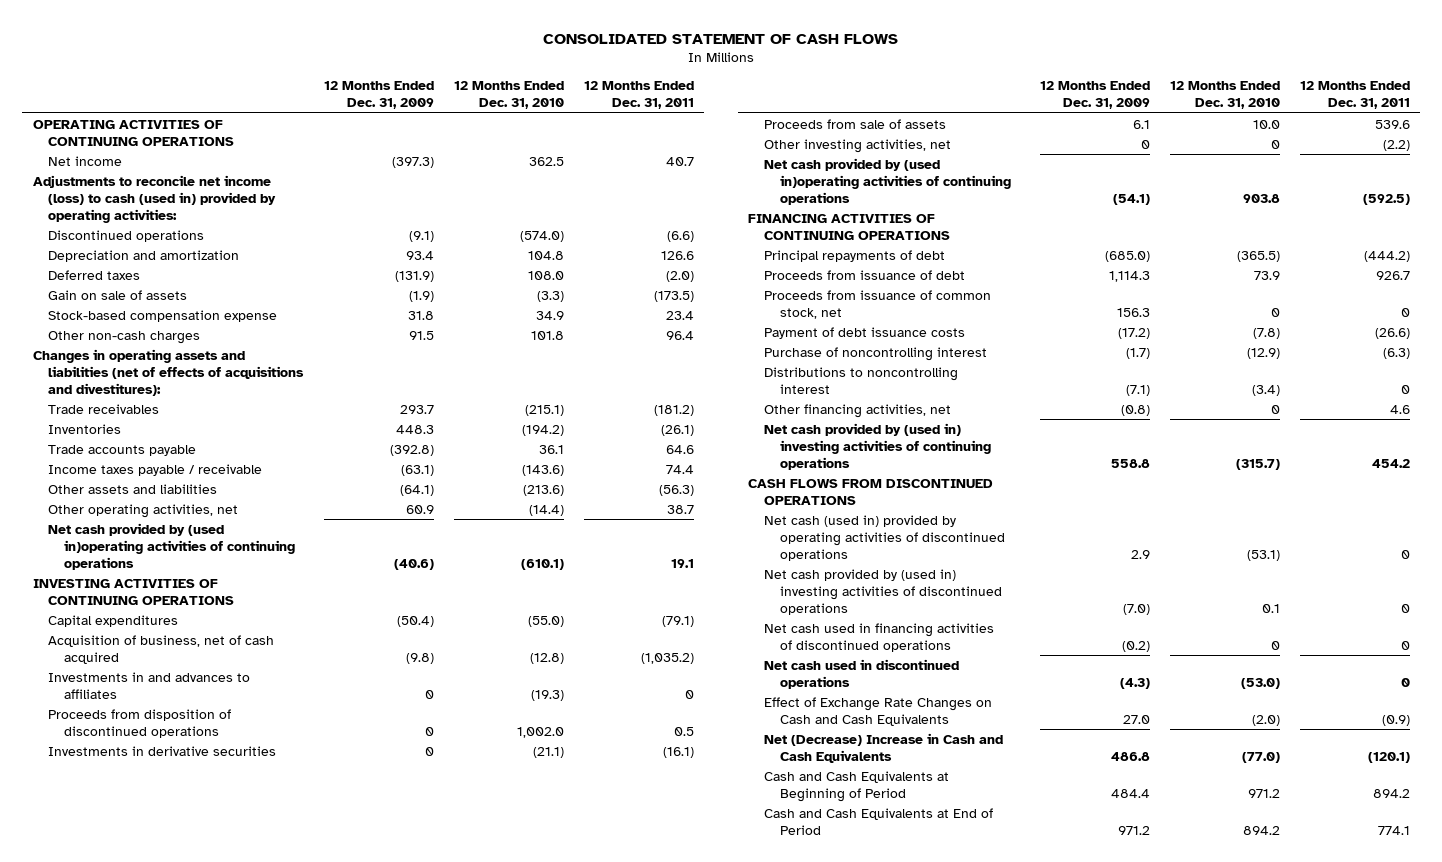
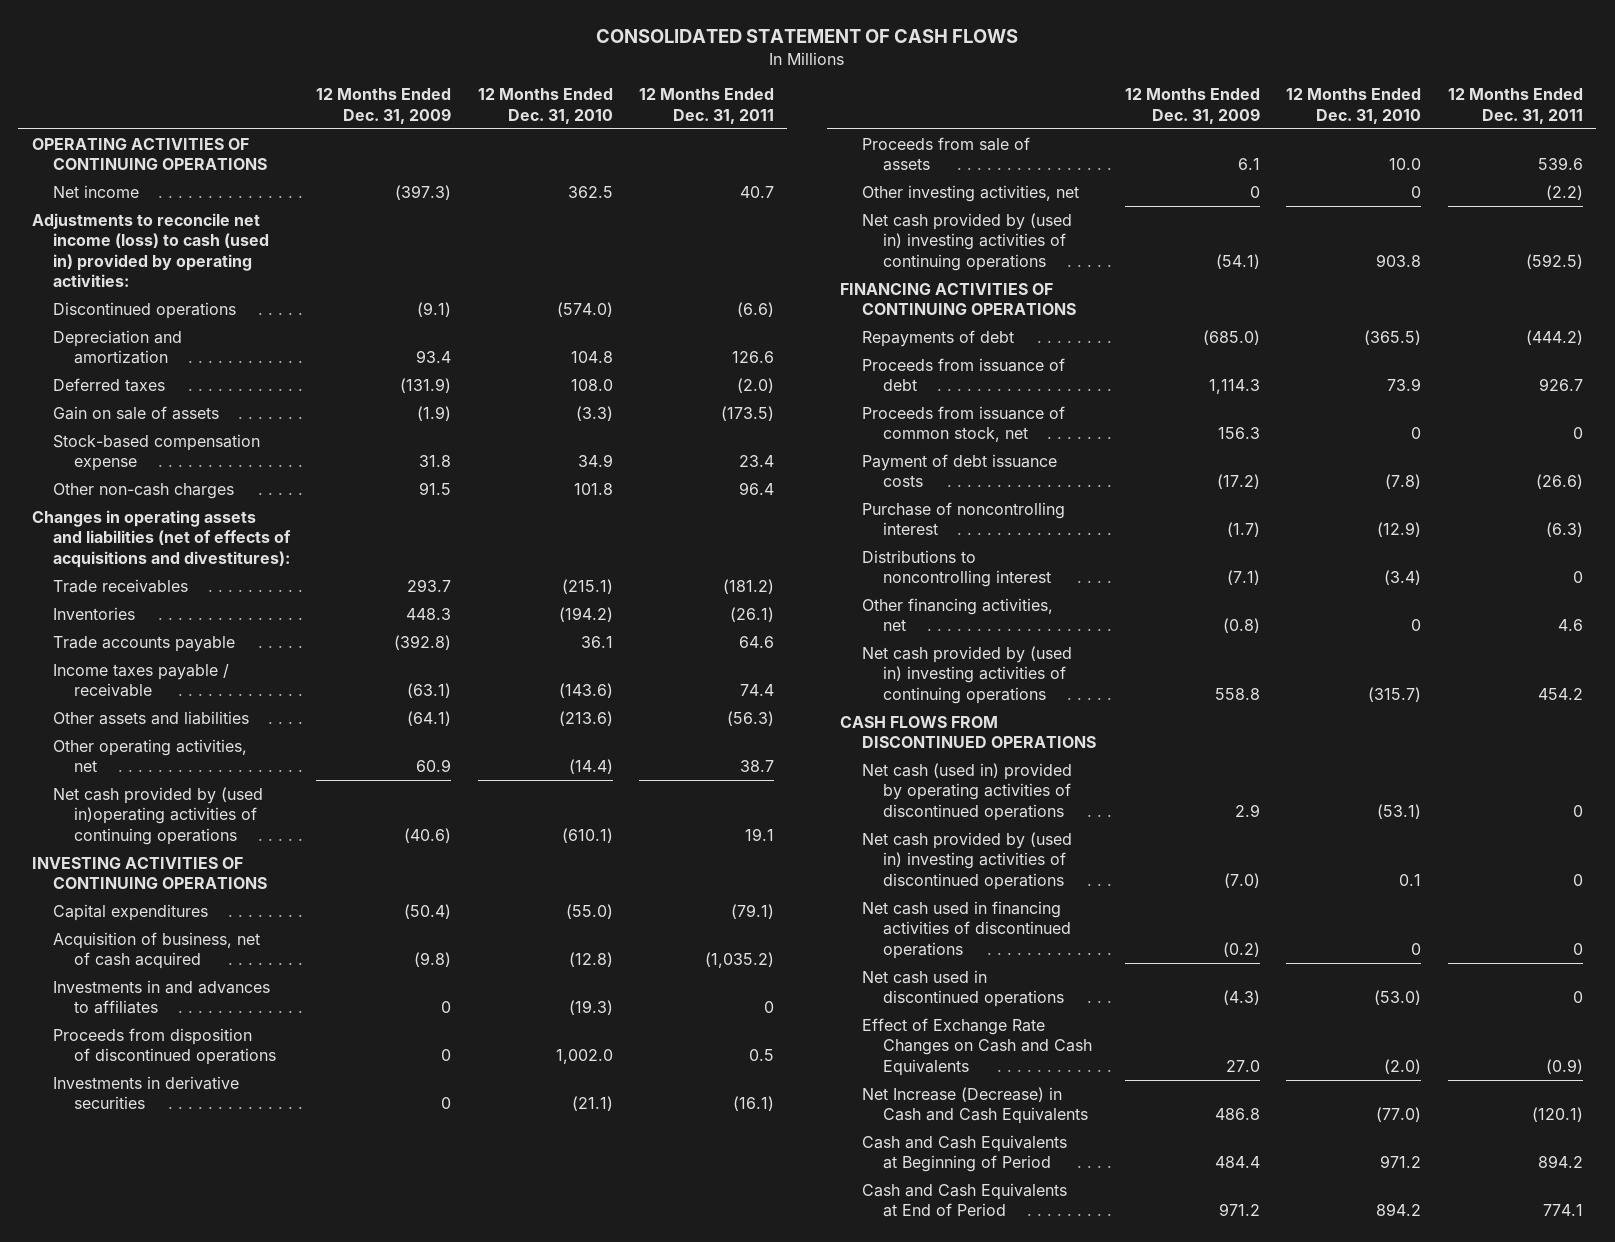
- Net cash provided by (used in)operating activities of continuing operations | (54.1) | 903.8 | (592.5)
+ Net cash provided by (used in) investing activities of continuing operations | (54.1) | 903.8 | (592.5)
- Principal repayments of debt | (685.0) | (365.5) | (444.2)
+ Repayments of debt | (685.0) | (365.5) | (444.2)
- Net (Decrease) Increase in Cash and Cash Equivalents | 486.8 | (77.0) | (120.1)
+ Net Increase (Decrease) in Cash and Cash Equivalents | 486.8 | (77.0) | (120.1)

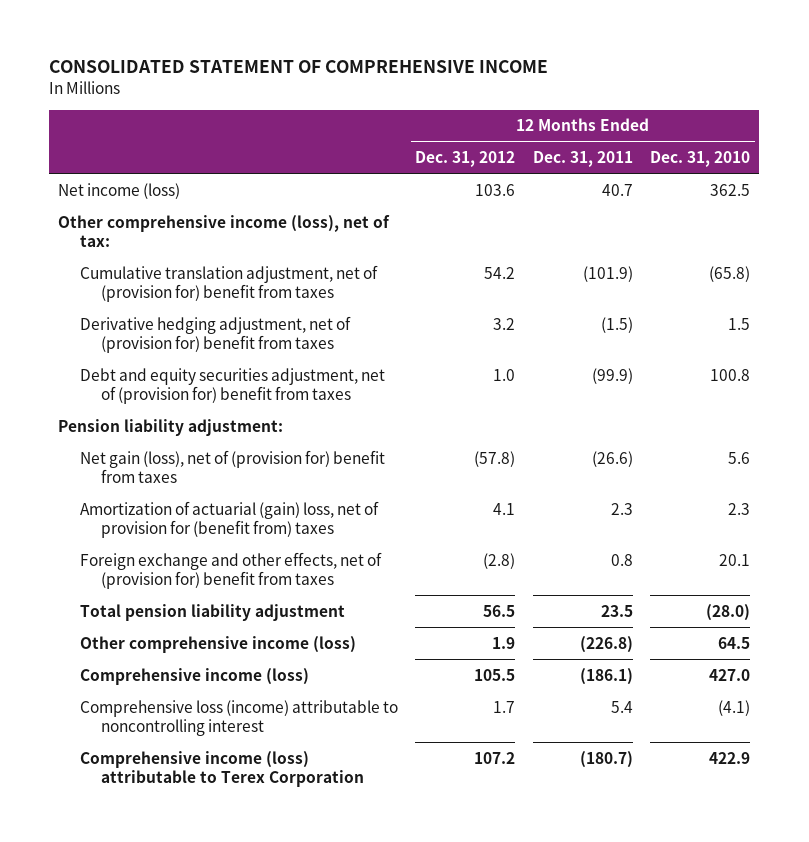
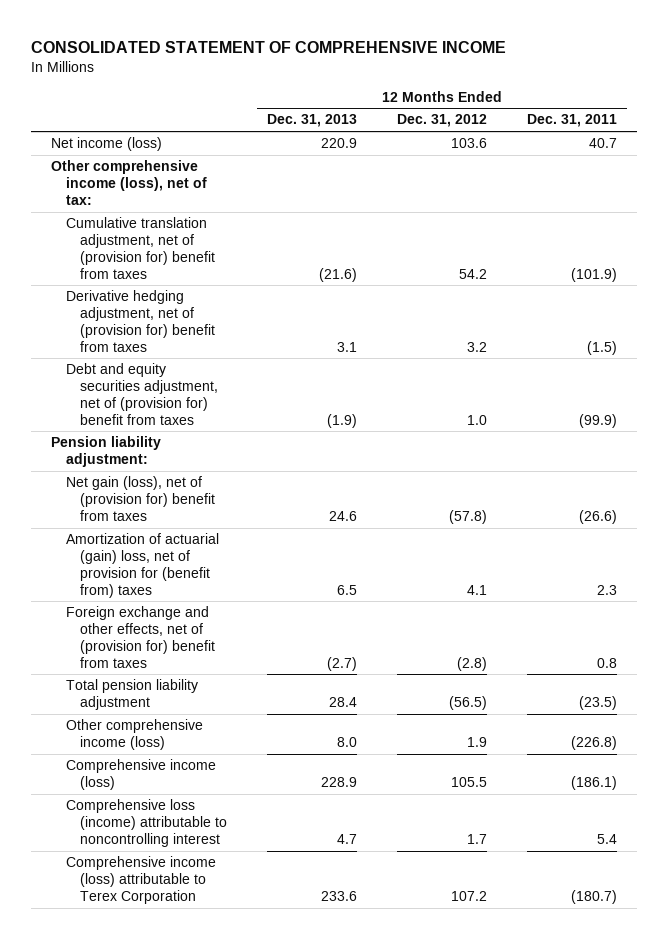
- | 12 Months Ended Dec. 31, 2012 | 12 Months Ended Dec. 31, 2011 | 12 Months Ended Dec. 31, 2010
+ | 12 Months Ended Dec. 31, 2013 | 12 Months Ended Dec. 31, 2012 | 12 Months Ended Dec. 31, 2011
- Total pension liability adjustment | 56.5 | 23.5 | (28.0)
+ Total pension liability adjustment | 28.4 | (56.5) | (23.5)

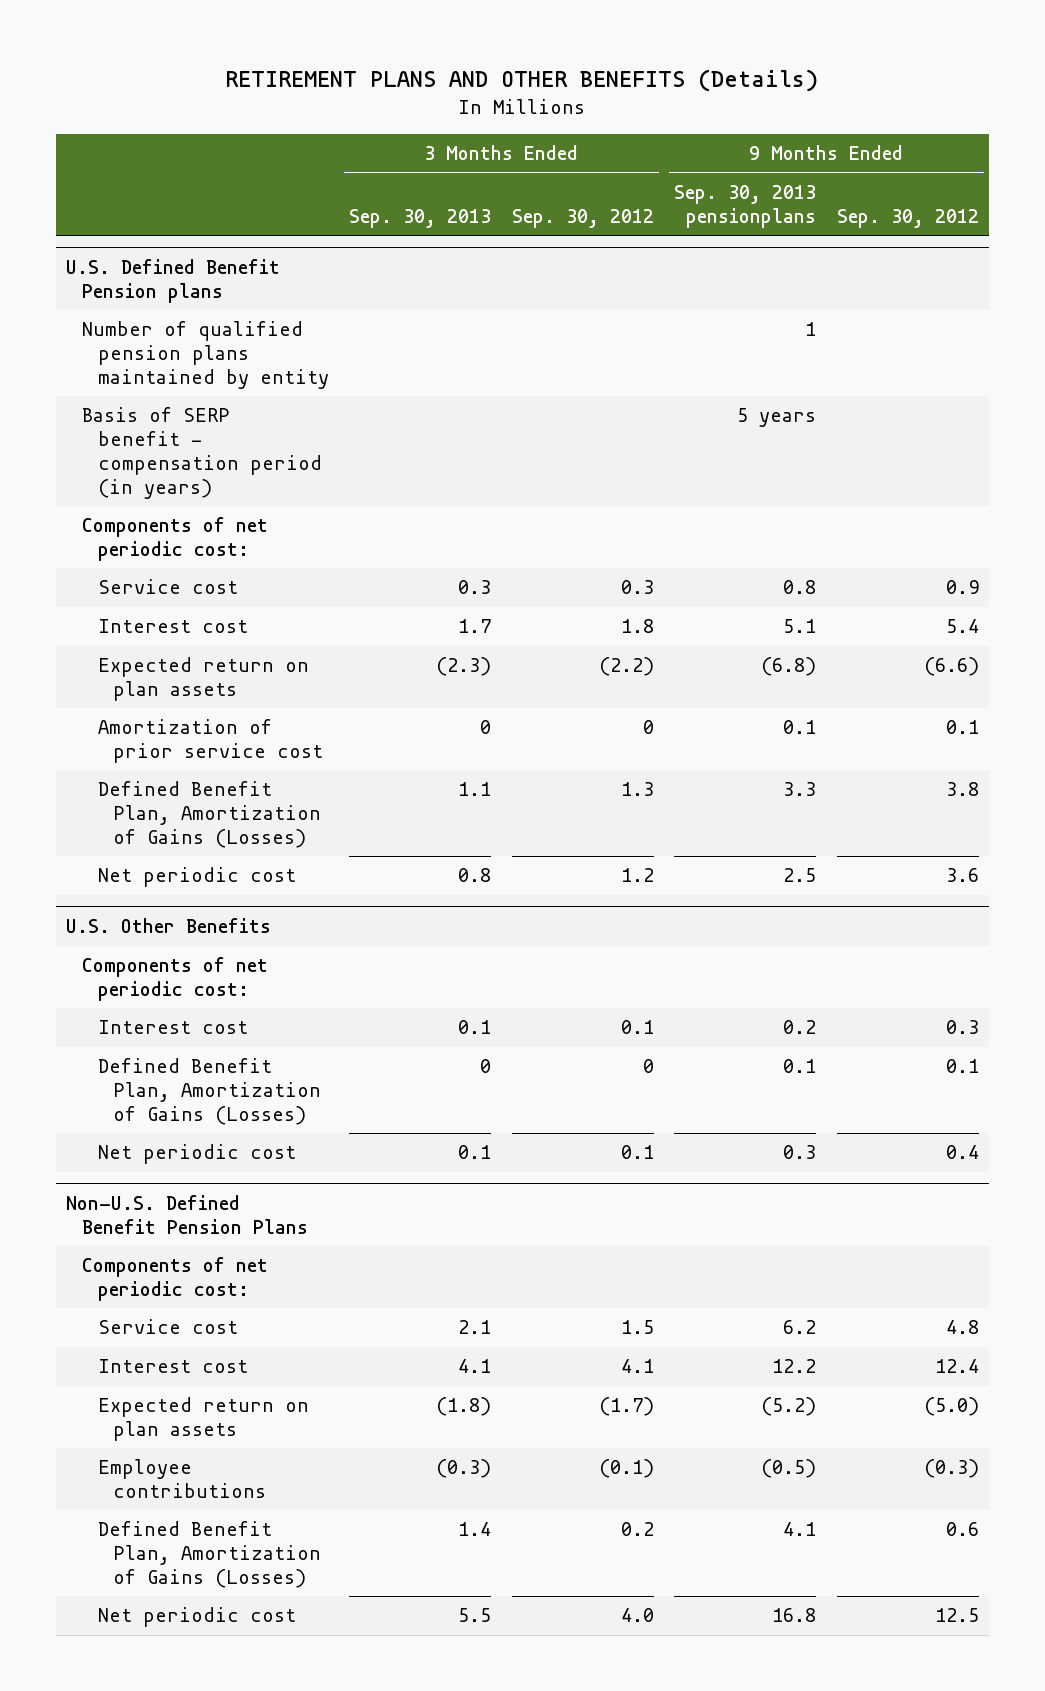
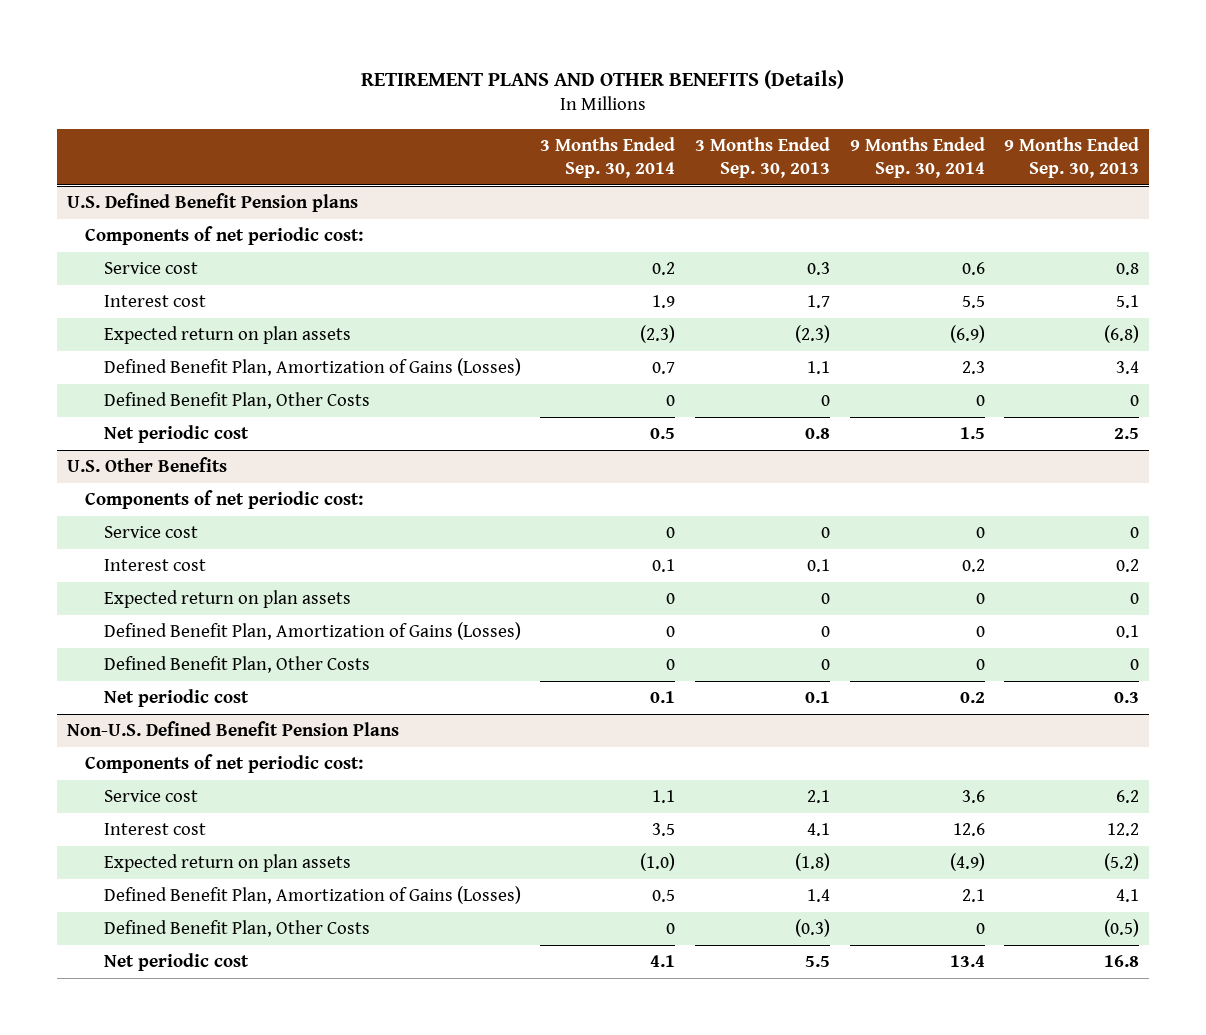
- | 3 Months Ended Sep. 30, 2013 | 3 Months Ended Sep. 30, 2012 | 9 Months Ended Sep. 30, 2013 pensionplans | 9 Months Ended Sep. 30, 2012
+ | 3 Months Ended Sep. 30, 2014 | 3 Months Ended Sep. 30, 2013 | 9 Months Ended Sep. 30, 2014 | 9 Months Ended Sep. 30, 2013
@ U.S. Defined Benefit Pension plans
- Number of qualified pension plans maintained by entity | | | 1 |
- Basis of SERP benefit - compensation period (in years) | | | 5 years |
- Amortization of prior service cost | 0 | 0 | 0.1 | 0.1
+ Defined Benefit Plan, Other Costs | 0 | 0 | 0 | 0
@ U.S. Other Benefits
+ Service cost | 0 | 0 | 0 | 0
+ Expected return on plan assets | 0 | 0 | 0 | 0
+ Defined Benefit Plan, Other Costs | 0 | 0 | 0 | 0
@ Non-U.S. Defined Benefit Pension Plans
- Employee contributions | (0.3) | (0.1) | (0.5) | (0.3)
+ Defined Benefit Plan, Other Costs | 0 | (0.3) | 0 | (0.5)

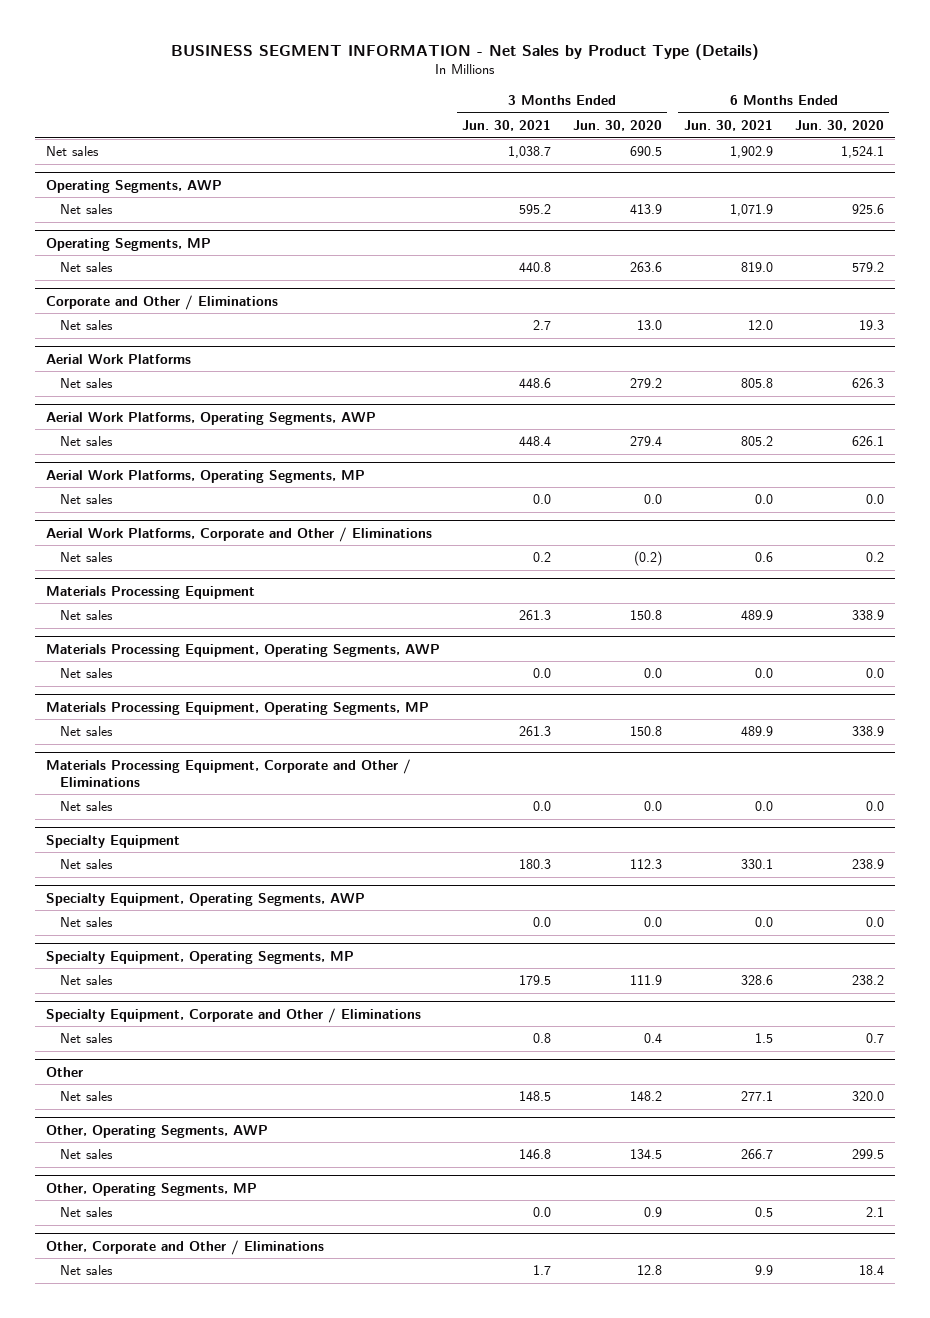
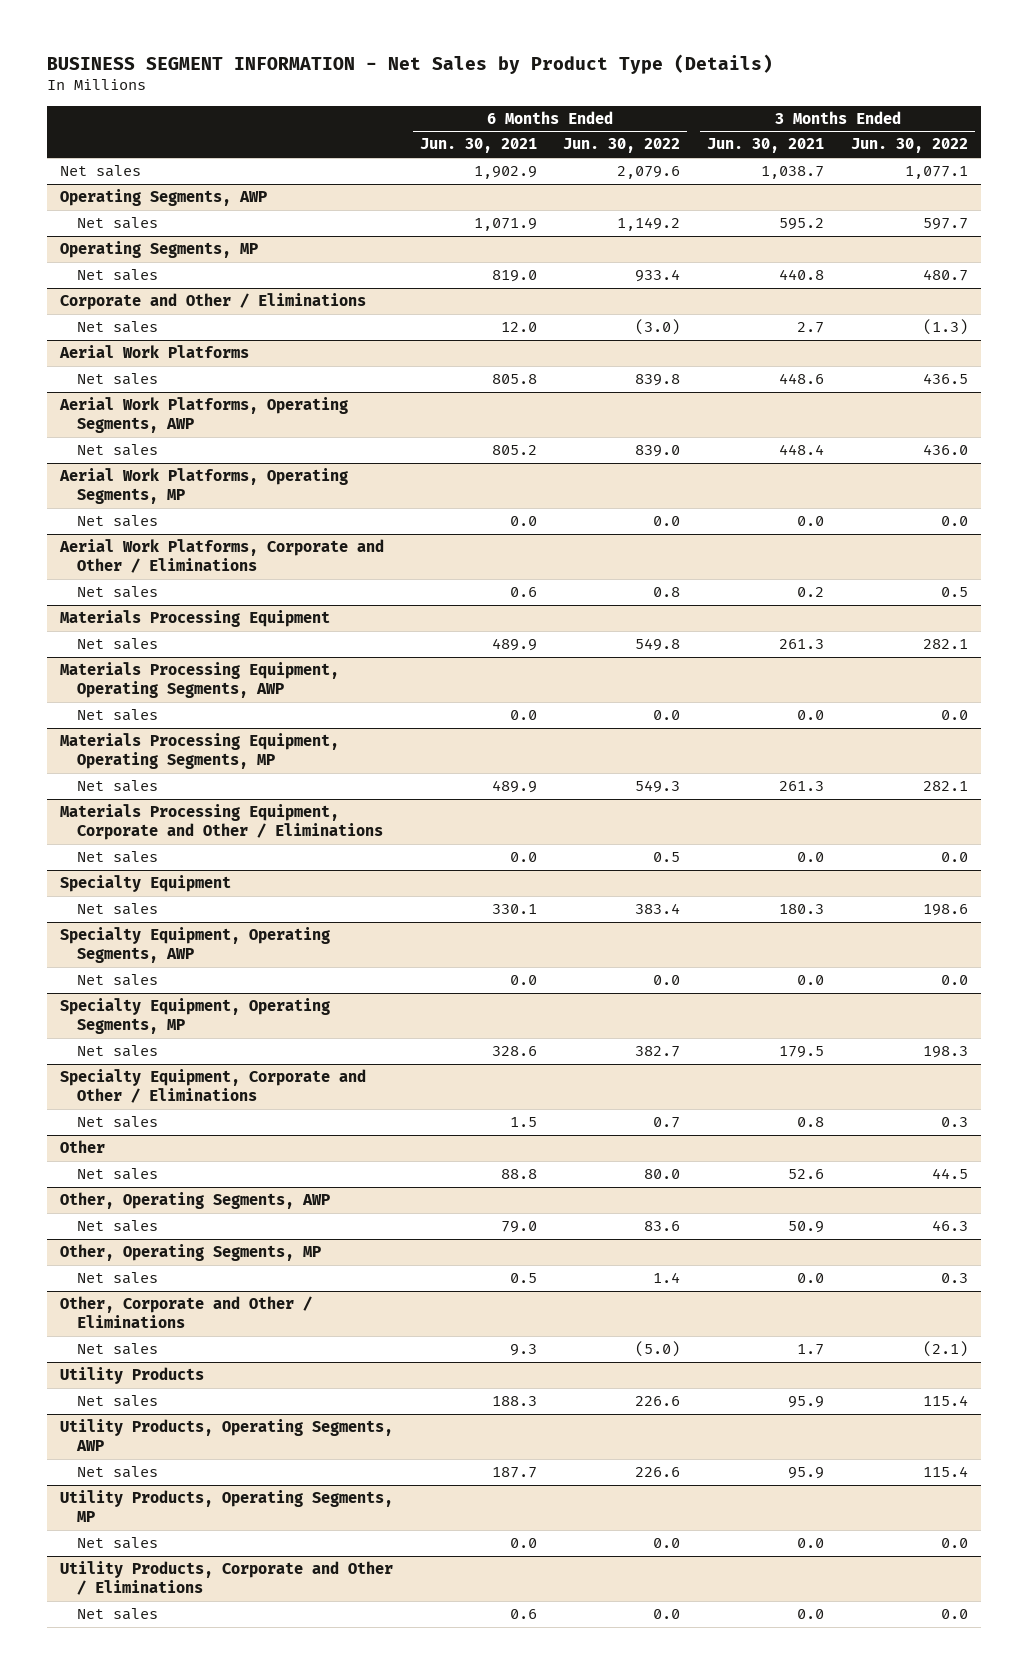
- | 3 Months Ended Jun. 30, 2021 | 3 Months Ended Jun. 30, 2020 | 6 Months Ended Jun. 30, 2021 | 6 Months Ended Jun. 30, 2020
+ | 6 Months Ended Jun. 30, 2021 | 6 Months Ended Jun. 30, 2022 | 3 Months Ended Jun. 30, 2021 | 3 Months Ended Jun. 30, 2022
@ Other
- Net sales | 148.5 | 148.2 | 277.1 | 320.0
+ Net sales | 88.8 | 80.0 | 52.6 | 44.5
@ Other, Operating Segments, AWP
- Net sales | 146.8 | 134.5 | 266.7 | 299.5
+ Net sales | 79.0 | 83.6 | 50.9 | 46.3
@ Other, Corporate and Other / Eliminations
- Net sales | 1.7 | 12.8 | 9.9 | 18.4
+ Net sales | 9.3 | (5.0) | 1.7 | (2.1)
+ Utility Products
+ Net sales | 188.3 | 226.6 | 95.9 | 115.4
+ Utility Products, Operating Segments, AWP
+ Net sales | 187.7 | 226.6 | 95.9 | 115.4
+ Utility Products, Operating Segments, MP
+ Net sales | 0.0 | 0.0 | 0.0 | 0.0
+ Utility Products, Corporate and Other / Eliminations
+ Net sales | 0.6 | 0.0 | 0.0 | 0.0

